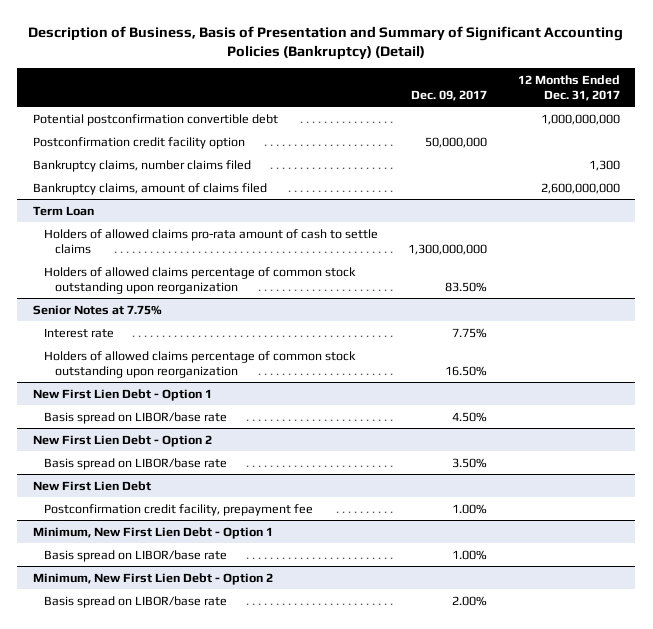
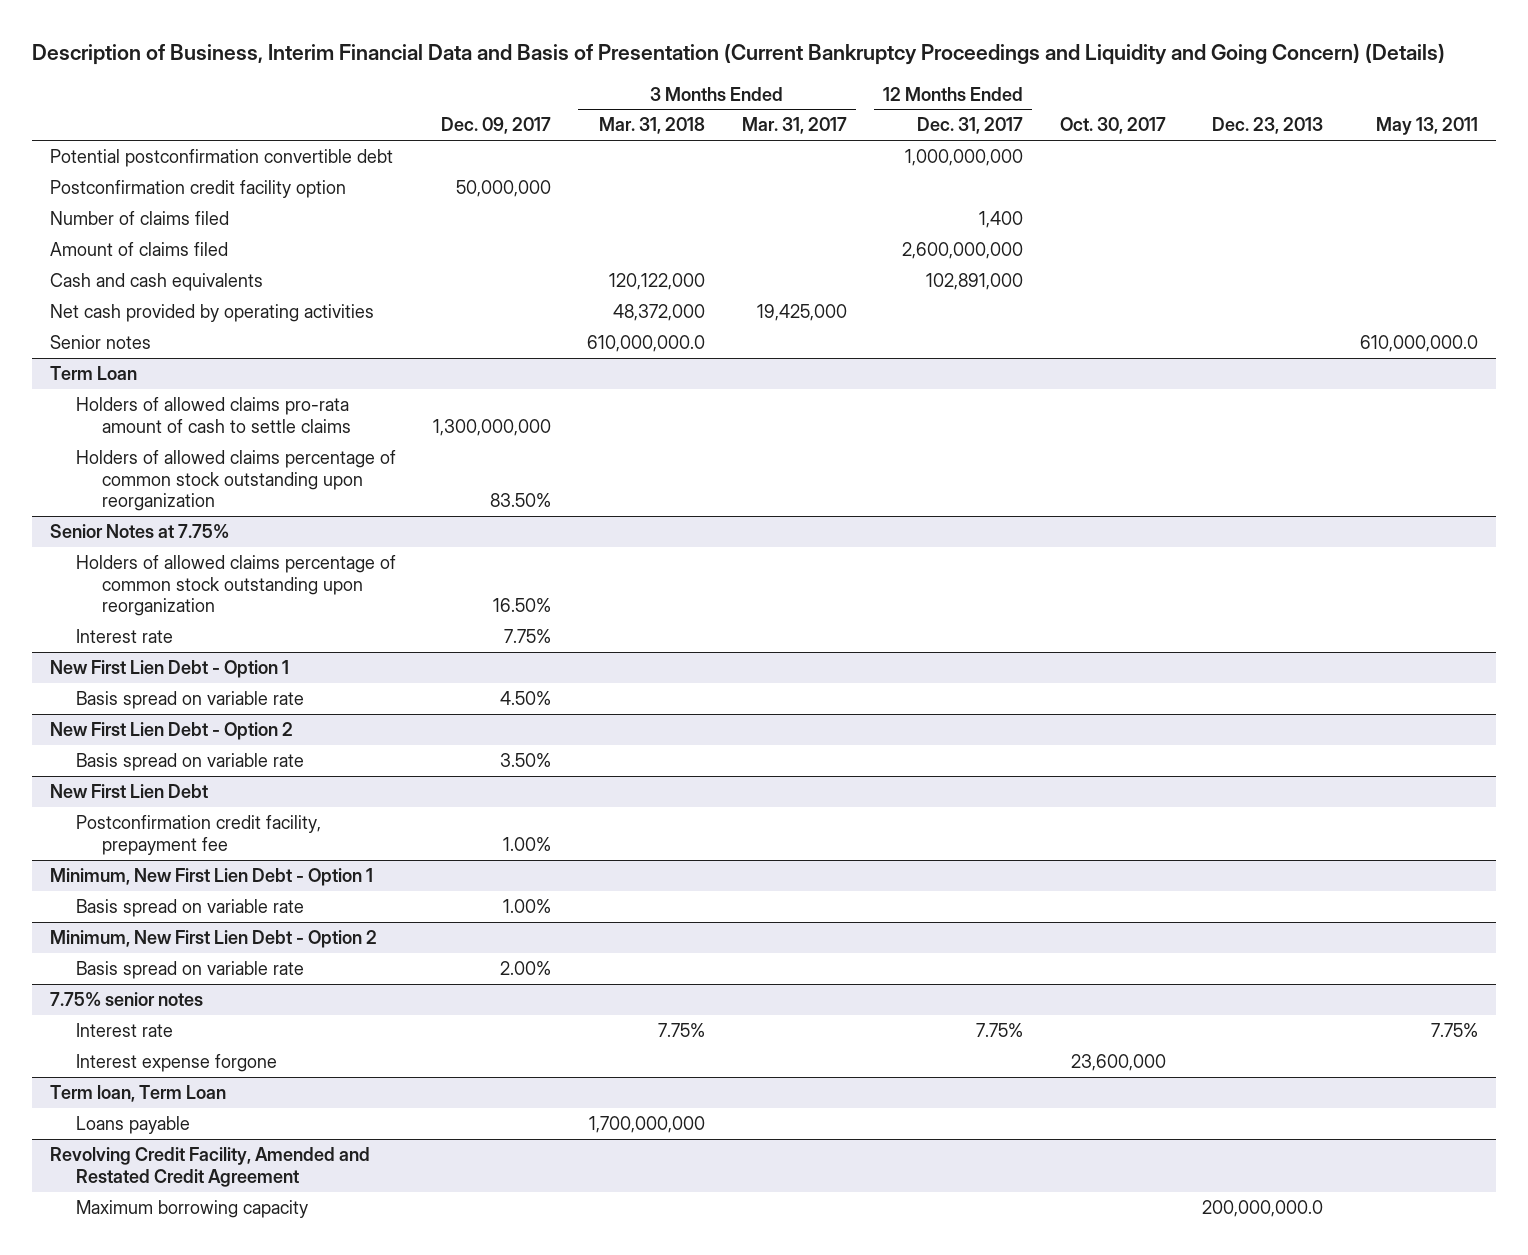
- Description of Business, Basis of Presentation and Summary of Significant Accounting Policies (Bankruptcy) (Detail)
+ Description of Business, Interim Financial Data and Basis of Presentation (Current Bankruptcy Proceedings and Liquidity and Going Concern) (Details)
- | Dec. 09, 2017 | 12 Months Ended Dec. 31, 2017
+ | Dec. 09, 2017 | 3 Months Ended Mar. 31, 2018 | 3 Months Ended Mar. 31, 2017 | 12 Months Ended Dec. 31, 2017 | Oct. 30, 2017 | Dec. 23, 2013 | May 13, 2011
- Bankruptcy claims, number claims filed | | 1,300
- Bankruptcy claims, amount of claims filed | | 2,600,000,000
+ Number of claims filed | | | | 1,400 | | |
+ Amount of claims filed | | | | 2,600,000,000 | | |
+ Cash and cash equivalents | | 120,122,000 | | 102,891,000 | | |
+ Net cash provided by operating activities | | 48,372,000 | 19,425,000 | | | |
+ Senior notes | | 610,000,000.0 | | | | | 610,000,000.0
@ Senior Notes at 7.75%
moved down: Interest rate | 7.75% | | | | | |
@ New First Lien Debt - Option 1
- Basis spread on LIBOR/base rate | 4.50% |
+ Basis spread on variable rate | 4.50% | | | | | |
@ New First Lien Debt - Option 2
- Basis spread on LIBOR/base rate | 3.50% |
+ Basis spread on variable rate | 3.50% | | | | | |
@ Minimum, New First Lien Debt - Option 1
- Basis spread on LIBOR/base rate | 1.00% |
+ Basis spread on variable rate | 1.00% | | | | | |
@ Minimum, New First Lien Debt - Option 2
- Basis spread on LIBOR/base rate | 2.00% |
+ Basis spread on variable rate | 2.00% | | | | | |
+ 7.75% senior notes
+ Interest rate | | 7.75% | | 7.75% | | | 7.75%
+ Interest expense forgone | | | | | 23,600,000 | |
+ Term loan, Term Loan
+ Loans payable | | 1,700,000,000 | | | | |
+ Revolving Credit Facility, Amended and Restated Credit Agreement
+ Maximum borrowing capacity | | | | | | 200,000,000.0 |

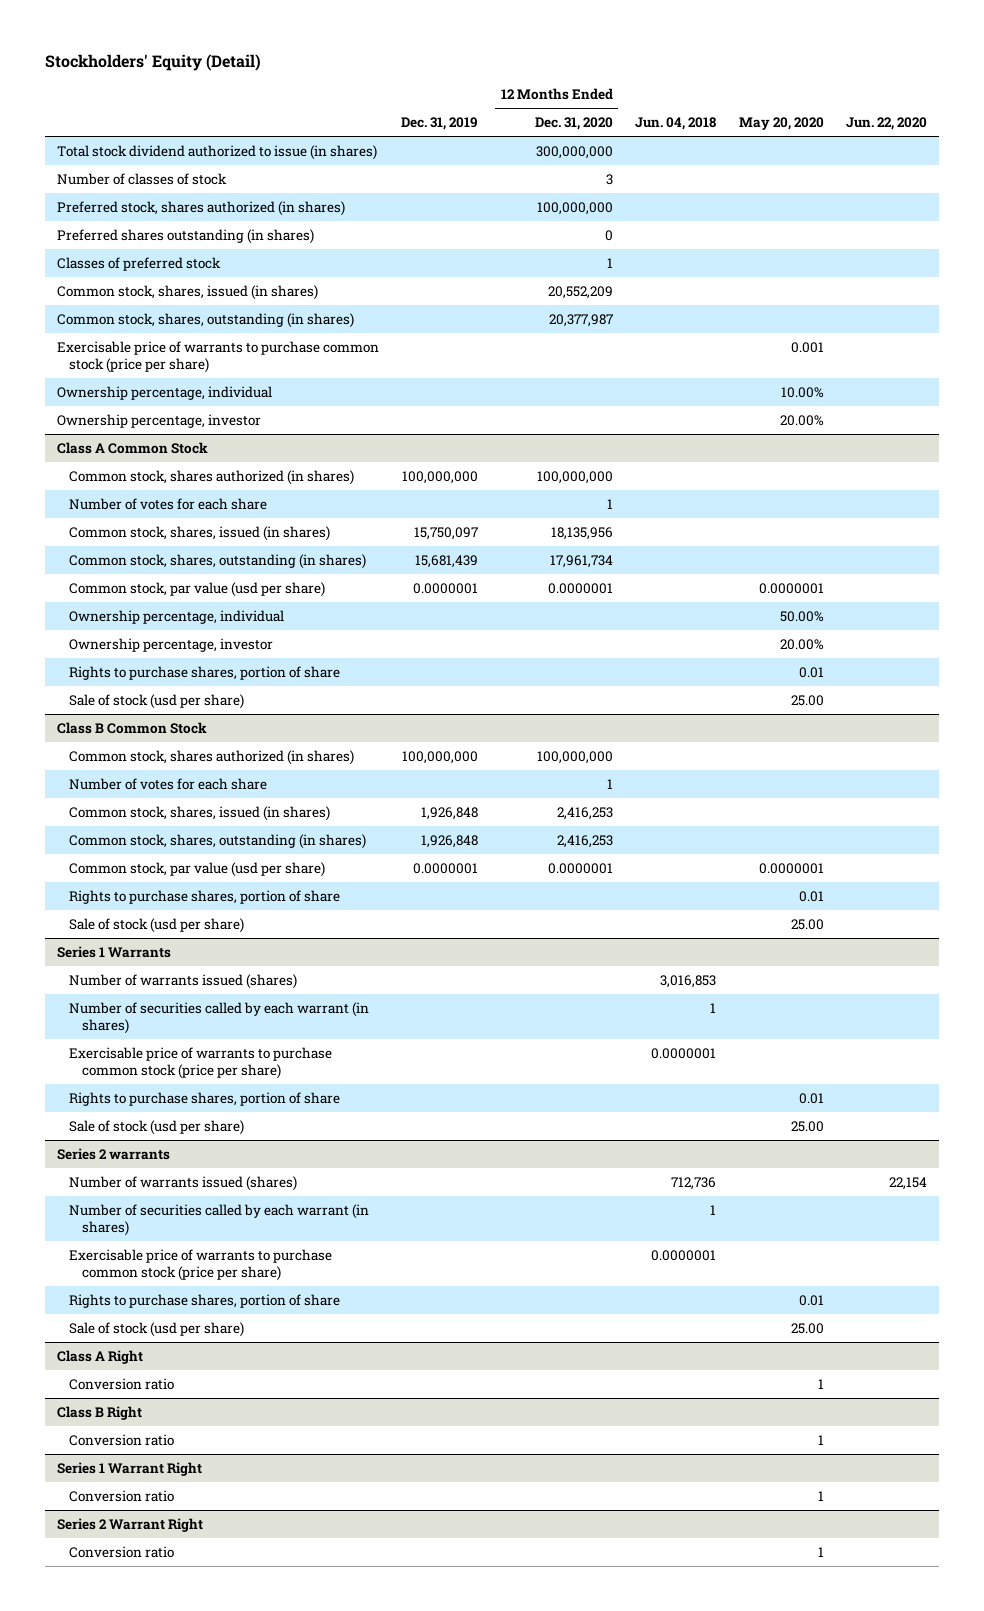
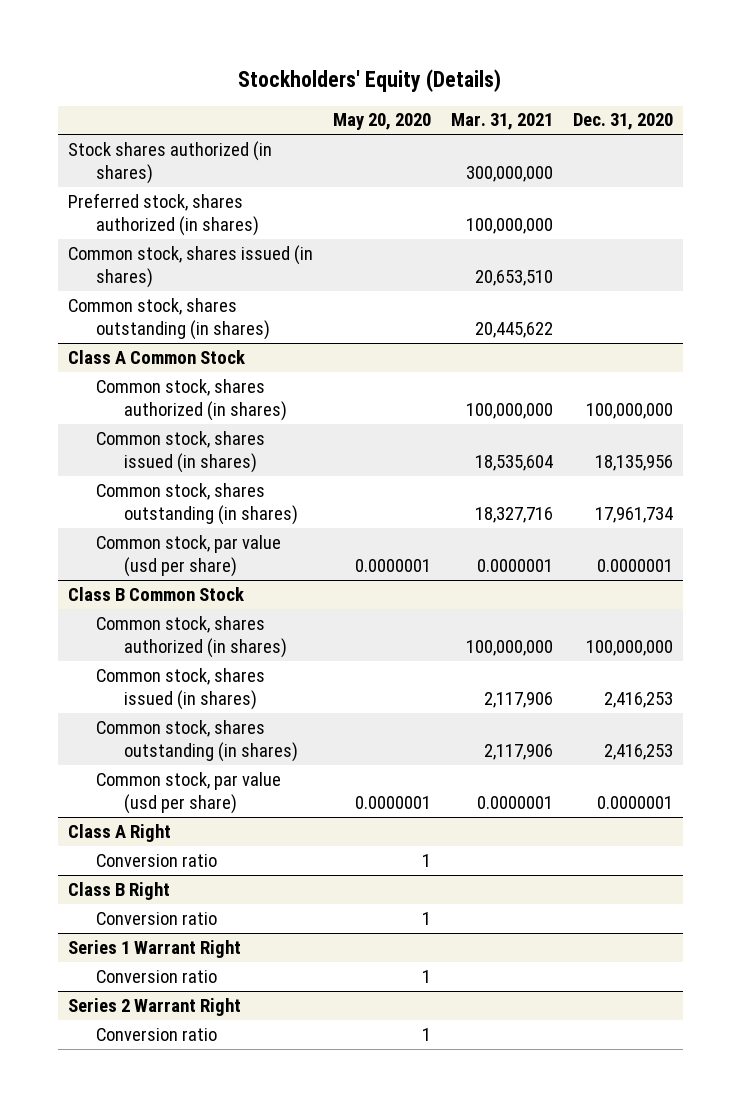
- Stockholders' Equity (Detail)
+ Stockholders' Equity (Details)
- | Dec. 31, 2019 | 12 Months Ended Dec. 31, 2020 | Jun. 04, 2018 | May 20, 2020 | Jun. 22, 2020
+ | May 20, 2020 | Mar. 31, 2021 | Dec. 31, 2020
- Total stock dividend authorized to issue (in shares) | | 300,000,000 | | |
- Number of classes of stock | | 3 | | |
+ Stock shares authorized (in shares) | | 300,000,000 |
- Preferred shares outstanding (in shares) | | 0 | | |
- Classes of preferred stock | | 1 | | |
- Common stock, shares, issued (in shares) | | 20,552,209 | | |
- Common stock, shares, outstanding (in shares) | | 20,377,987 | | |
- Exercisable price of warrants to purchase common stock (price per share) | | | | 0.001 |
- Ownership percentage, individual | | | | 10.00% |
- Ownership percentage, investor | | | | 20.00% |
+ Common stock, shares issued (in shares) | | 20,653,510 |
+ Common stock, shares outstanding (in shares) | | 20,445,622 |
@ Class A Common Stock
- Number of votes for each share | | 1 | | |
- Common stock, shares, issued (in shares) | 15,750,097 | 18,135,956 | | |
- Common stock, shares, outstanding (in shares) | 15,681,439 | 17,961,734 | | |
+ Common stock, shares issued (in shares) | | 18,535,604 | 18,135,956
+ Common stock, shares outstanding (in shares) | | 18,327,716 | 17,961,734
- Ownership percentage, individual | | | | 50.00% |
- Ownership percentage, investor | | | | 20.00% |
- Rights to purchase shares, portion of share | | | | 0.01 |
- Sale of stock (usd per share) | | | | 25.00 |
@ Class B Common Stock
- Number of votes for each share | | 1 | | |
- Common stock, shares, issued (in shares) | 1,926,848 | 2,416,253 | | |
- Common stock, shares, outstanding (in shares) | 1,926,848 | 2,416,253 | | |
+ Common stock, shares issued (in shares) | | 2,117,906 | 2,416,253
+ Common stock, shares outstanding (in shares) | | 2,117,906 | 2,416,253
- Rights to purchase shares, portion of share | | | | 0.01 |
- Sale of stock (usd per share) | | | | 25.00 |
- Series 1 Warrants
- Number of warrants issued (shares) | | | 3,016,853 | |
- Number of securities called by each warrant (in shares) | | | 1 | |
- Exercisable price of warrants to purchase common stock (price per share) | | | 0.0000001 | |
- Rights to purchase shares, portion of share | | | | 0.01 |
- Sale of stock (usd per share) | | | | 25.00 |
- Series 2 warrants
- Number of warrants issued (shares) | | | 712,736 | | 22,154
- Number of securities called by each warrant (in shares) | | | 1 | |
- Exercisable price of warrants to purchase common stock (price per share) | | | 0.0000001 | |
- Rights to purchase shares, portion of share | | | | 0.01 |
- Sale of stock (usd per share) | | | | 25.00 |

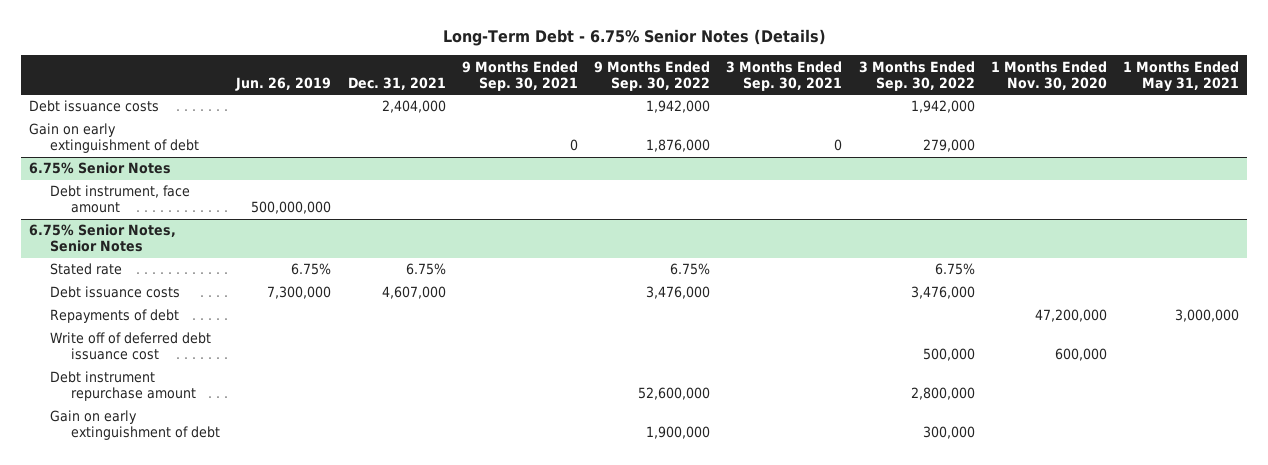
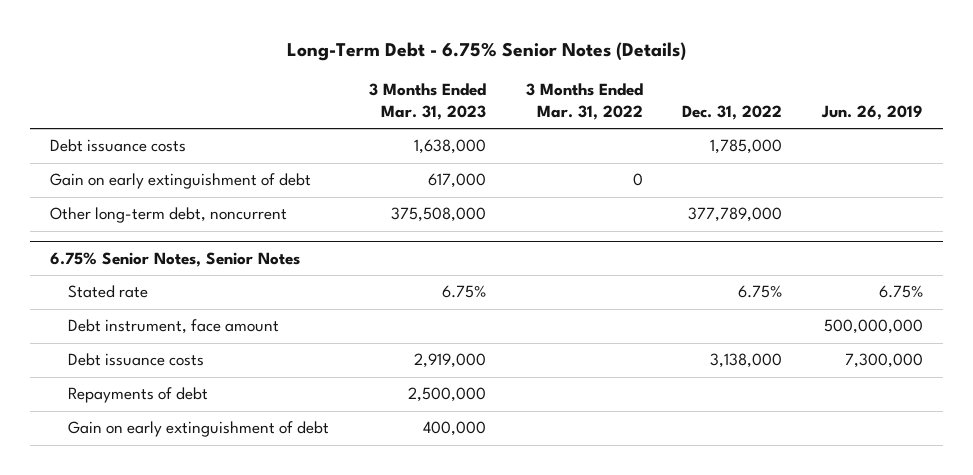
- | Jun. 26, 2019 | Dec. 31, 2021 | 9 Months Ended Sep. 30, 2021 | 9 Months Ended Sep. 30, 2022 | 3 Months Ended Sep. 30, 2021 | 3 Months Ended Sep. 30, 2022 | 1 Months Ended Nov. 30, 2020 | 1 Months Ended May 31, 2021
+ | 3 Months Ended Mar. 31, 2023 | 3 Months Ended Mar. 31, 2022 | Dec. 31, 2022 | Jun. 26, 2019
- 6.75% Senior Notes
- Debt instrument, face amount | 500,000,000 | | | | | | |
+ Other long-term debt, noncurrent | 375,508,000 | | 377,789,000 |
@ 6.75% Senior Notes, Senior Notes
+ Debt instrument, face amount | | | | 500,000,000
- Write off of deferred debt issuance cost | | | | | | 500,000 | 600,000 |
- Debt instrument repurchase amount | | | | 52,600,000 | | 2,800,000 | |

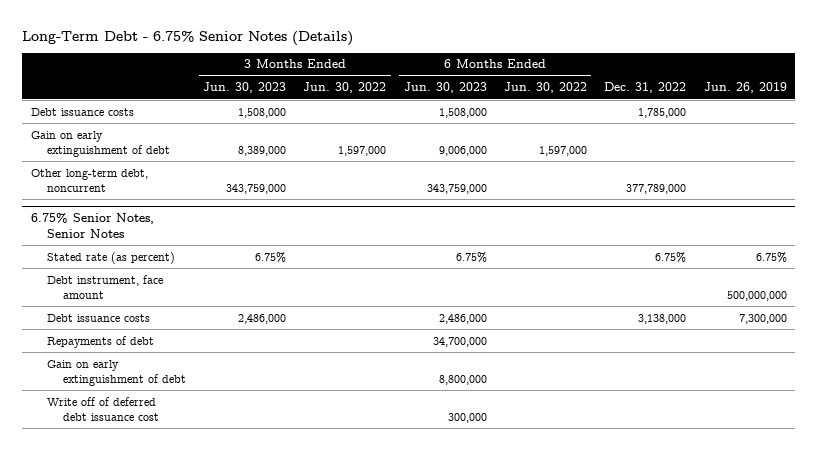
- | 3 Months Ended Mar. 31, 2023 | 3 Months Ended Mar. 31, 2022 | Dec. 31, 2022 | Jun. 26, 2019
+ | 3 Months Ended Jun. 30, 2023 | 3 Months Ended Jun. 30, 2022 | 6 Months Ended Jun. 30, 2023 | 6 Months Ended Jun. 30, 2022 | Dec. 31, 2022 | Jun. 26, 2019
@ 6.75% Senior Notes, Senior Notes
- Stated rate | 6.75% | | 6.75% | 6.75%
+ Stated rate (as percent) | 6.75% | | 6.75% | | 6.75% | 6.75%
+ Write off of deferred debt issuance cost | | | 300,000 | | |

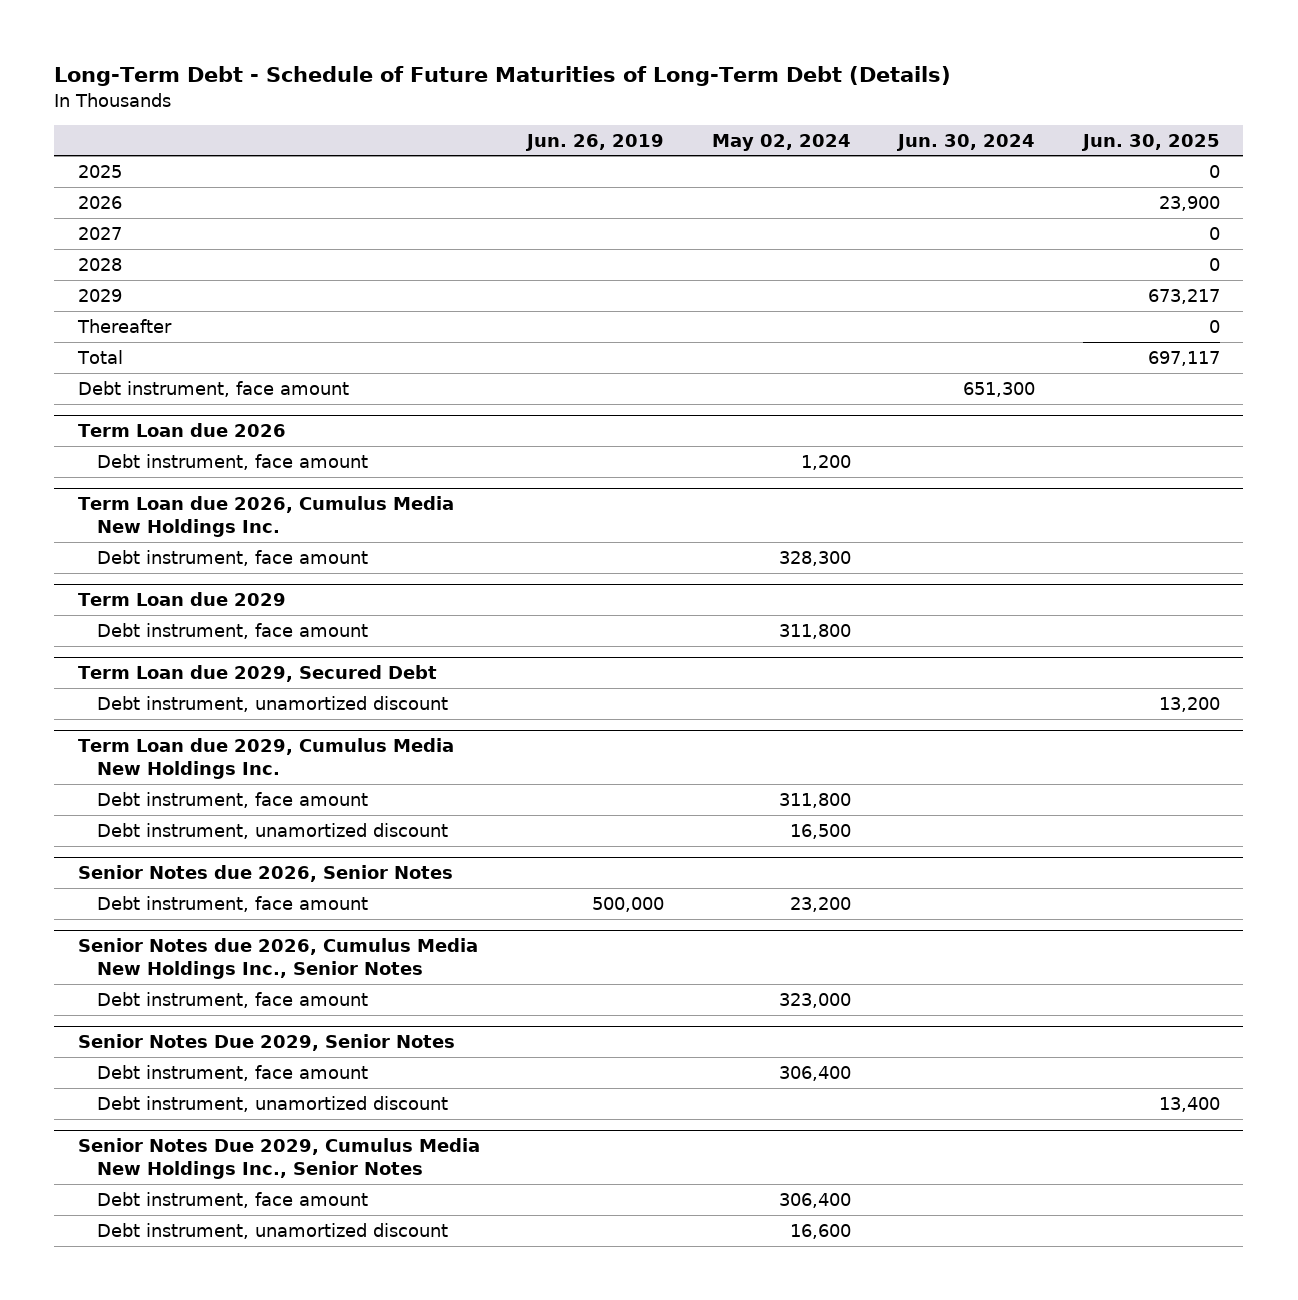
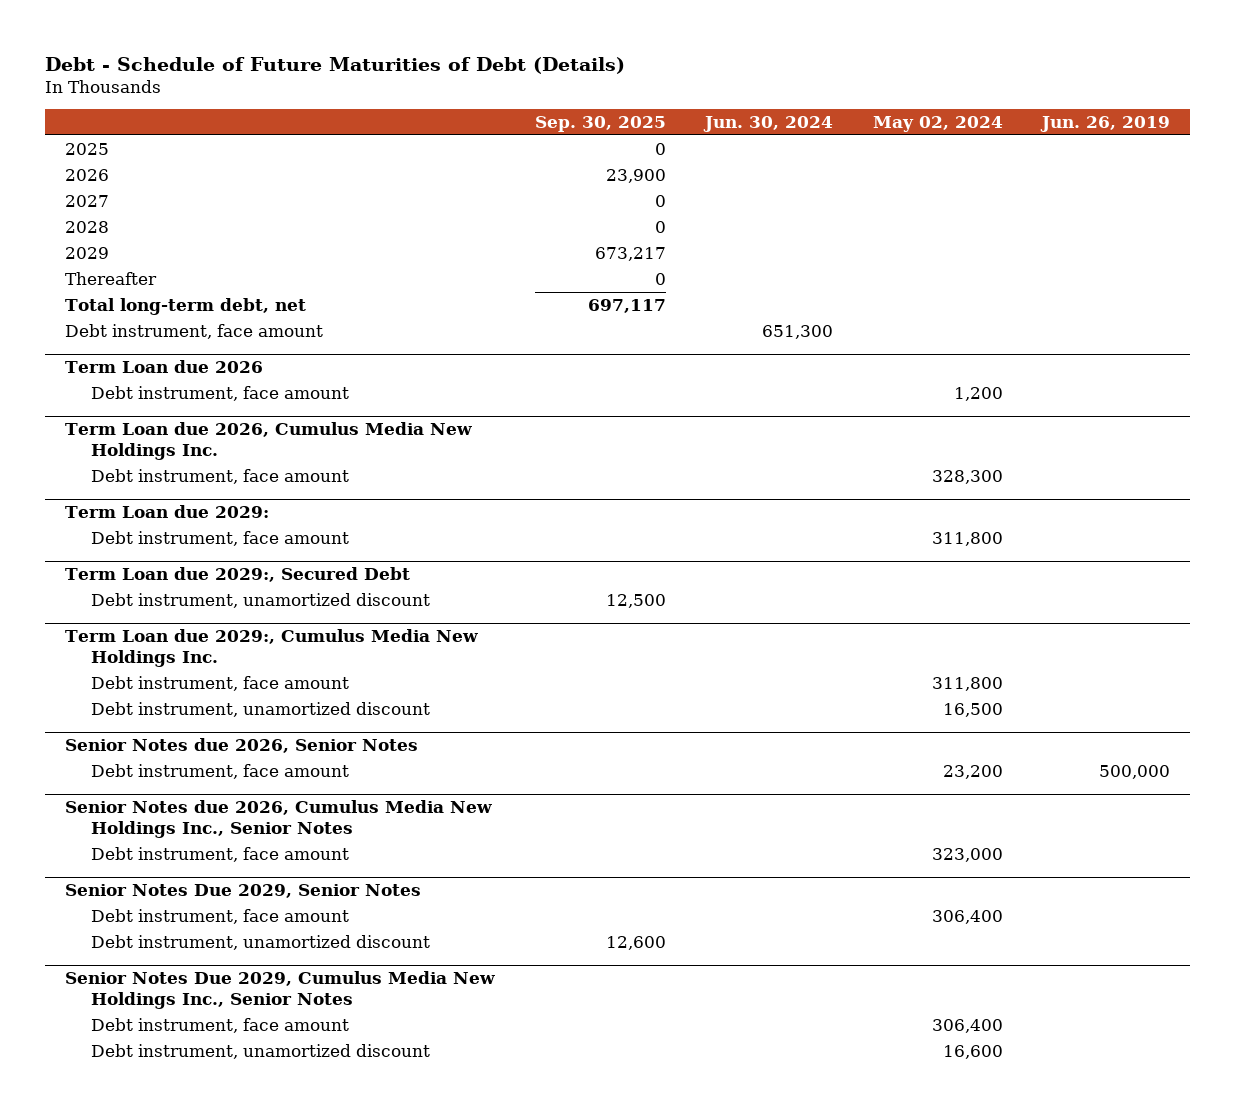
- Long-Term Debt - Schedule of Future Maturities of Long-Term Debt (Details)
+ Debt - Schedule of Future Maturities of Debt (Details)
- | Jun. 26, 2019 | May 02, 2024 | Jun. 30, 2024 | Jun. 30, 2025
+ | Sep. 30, 2025 | Jun. 30, 2024 | May 02, 2024 | Jun. 26, 2019
- Total | | | | 697,117
+ Total long-term debt, net | 697,117 | | |
- Term Loan due 2029
+ Term Loan due 2029:
- Term Loan due 2029, Secured Debt
+ Term Loan due 2029:, Secured Debt
- Term Loan due 2029, Cumulus Media New Holdings Inc.
+ Term Loan due 2029:, Cumulus Media New Holdings Inc.

